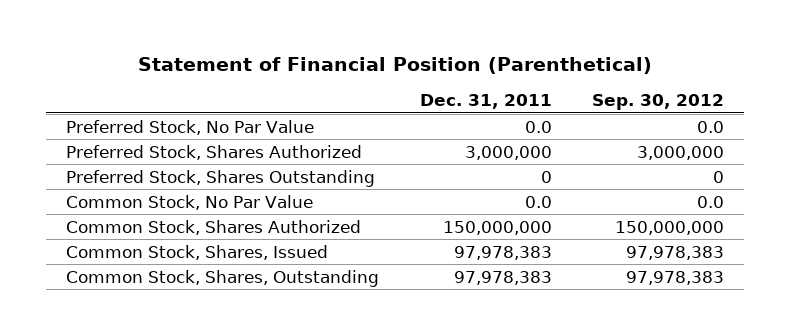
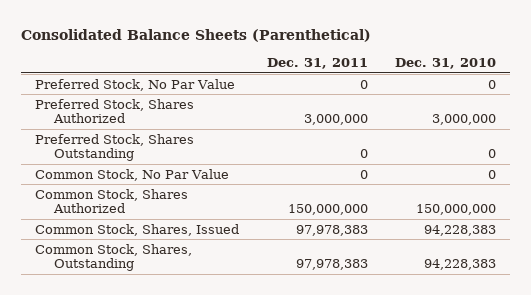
- Statement of Financial Position (Parenthetical)
+ Consolidated Balance Sheets (Parenthetical)
- | Dec. 31, 2011 | Sep. 30, 2012
+ | Dec. 31, 2011 | Dec. 31, 2010
- Preferred Stock, No Par Value | 0.0 | 0.0
+ Preferred Stock, No Par Value | 0 | 0
- Common Stock, No Par Value | 0.0 | 0.0
+ Common Stock, No Par Value | 0 | 0

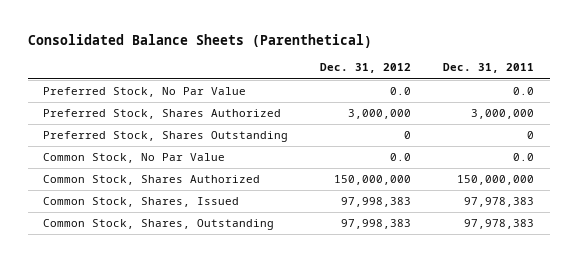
- | Dec. 31, 2011 | Dec. 31, 2010
+ | Dec. 31, 2012 | Dec. 31, 2011
- Preferred Stock, No Par Value | 0 | 0
+ Preferred Stock, No Par Value | 0.0 | 0.0
- Common Stock, No Par Value | 0 | 0
+ Common Stock, No Par Value | 0.0 | 0.0

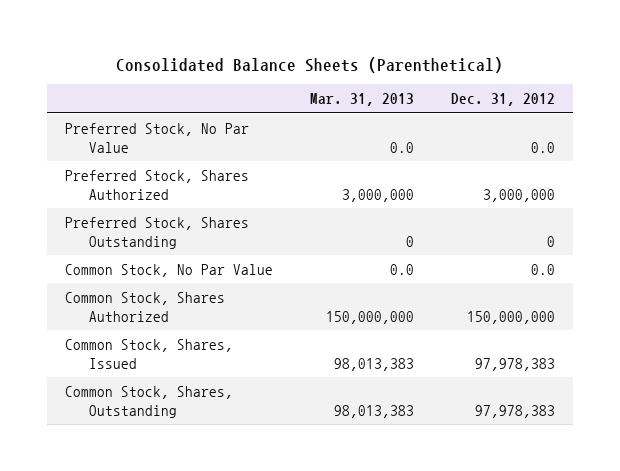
- | Dec. 31, 2012 | Dec. 31, 2011
+ | Mar. 31, 2013 | Dec. 31, 2012
- Common Stock, Shares, Issued | 97,998,383 | 97,978,383
- Common Stock, Shares, Outstanding | 97,998,383 | 97,978,383
+ Common Stock, Shares, Issued | 98,013,383 | 97,978,383
+ Common Stock, Shares, Outstanding | 98,013,383 | 97,978,383

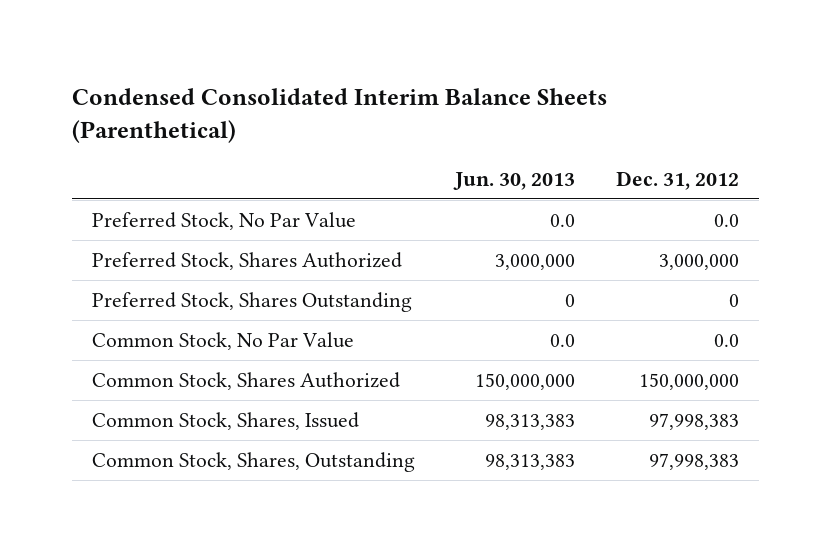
- Consolidated Balance Sheets (Parenthetical)
+ Condensed Consolidated Interim Balance Sheets (Parenthetical)
- | Mar. 31, 2013 | Dec. 31, 2012
+ | Jun. 30, 2013 | Dec. 31, 2012
- Common Stock, Shares, Issued | 98,013,383 | 97,978,383
- Common Stock, Shares, Outstanding | 98,013,383 | 97,978,383
+ Common Stock, Shares, Issued | 98,313,383 | 97,998,383
+ Common Stock, Shares, Outstanding | 98,313,383 | 97,998,383

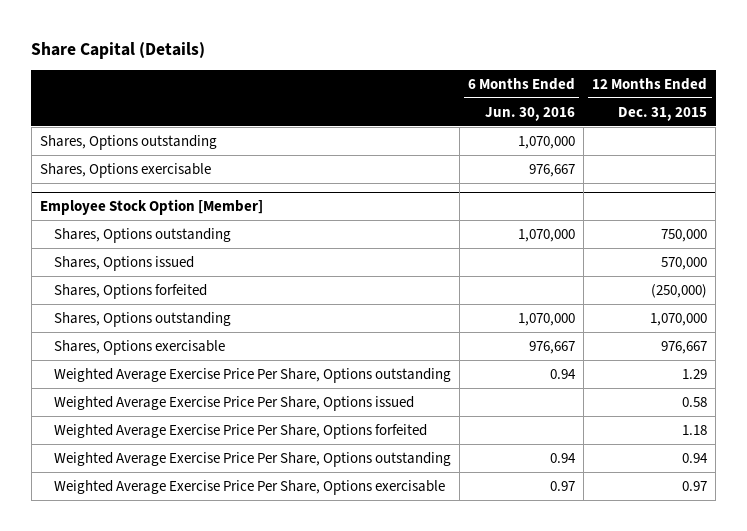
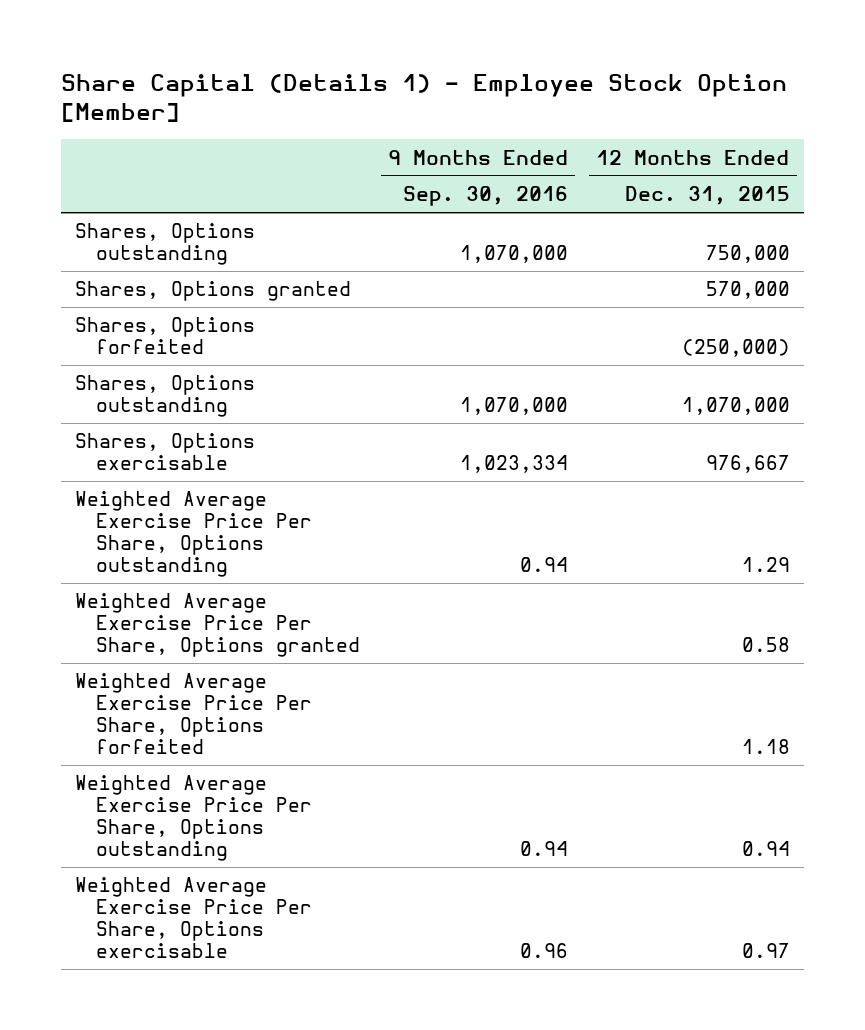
- Share Capital (Details)
+ Share Capital (Details 1) - Employee Stock Option [Member]
- | 6 Months Ended Jun. 30, 2016 | 12 Months Ended Dec. 31, 2015
+ | 9 Months Ended Sep. 30, 2016 | 12 Months Ended Dec. 31, 2015
- Shares, Options outstanding | 1,070,000 |
- Shares, Options exercisable | 976,667 |
- Employee Stock Option [Member]
- Shares, Options issued | | 570,000
+ Shares, Options granted | | 570,000
- Weighted Average Exercise Price Per Share, Options issued | | 0.58
+ Weighted Average Exercise Price Per Share, Options granted | | 0.58

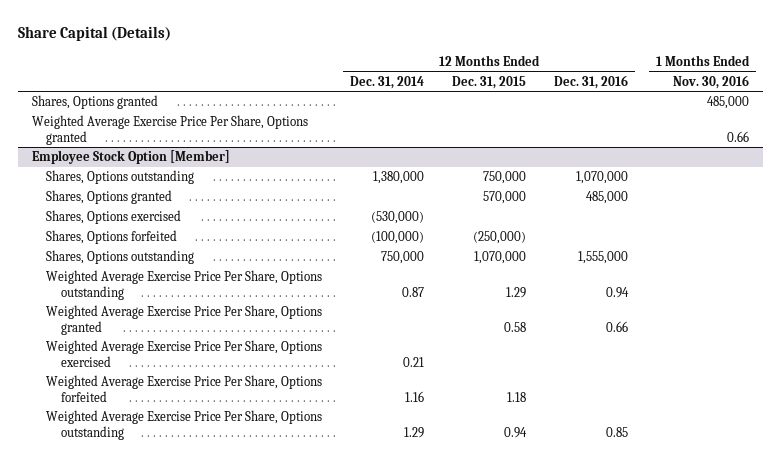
- Share Capital (Details 1) - Employee Stock Option [Member]
+ Share Capital (Details)
- | 9 Months Ended Sep. 30, 2016 | 12 Months Ended Dec. 31, 2015
+ | 12 Months Ended Dec. 31, 2014 | 12 Months Ended Dec. 31, 2015 | 12 Months Ended Dec. 31, 2016 | 1 Months Ended Nov. 30, 2016
+ Shares, Options granted | | | | 485,000
+ Weighted Average Exercise Price Per Share, Options granted | | | | 0.66
+ Employee Stock Option [Member]
+ Shares, Options exercised | (530,000) | | |
- Shares, Options exercisable | 1,023,334 | 976,667
+ Weighted Average Exercise Price Per Share, Options exercised | 0.21 | | |
- Weighted Average Exercise Price Per Share, Options exercisable | 0.96 | 0.97

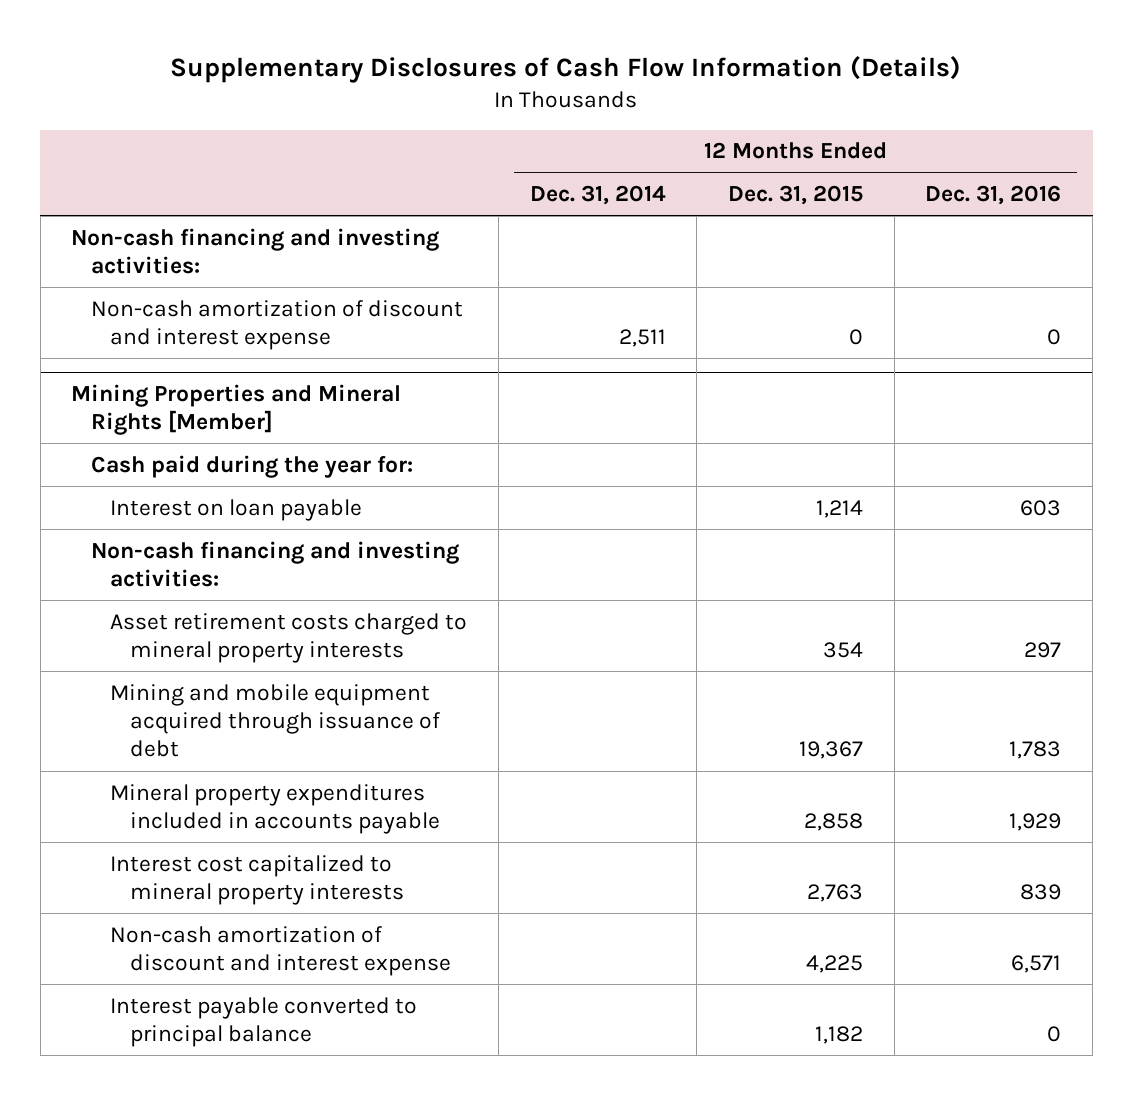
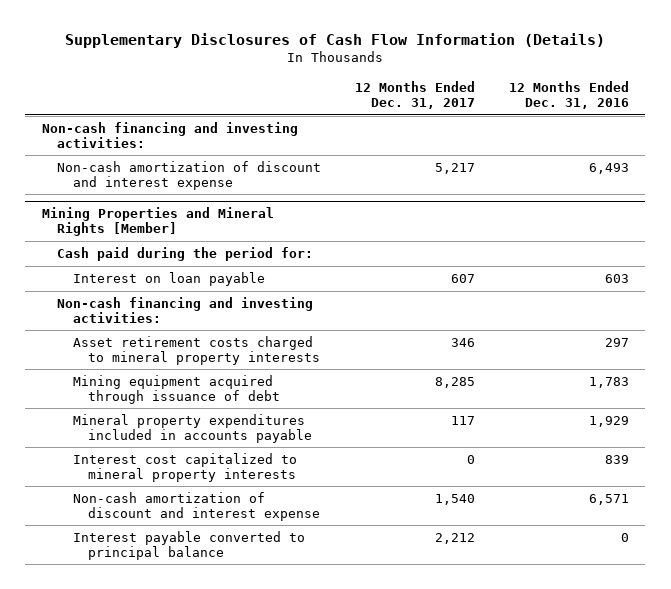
- | 12 Months Ended Dec. 31, 2014 | 12 Months Ended Dec. 31, 2015 | 12 Months Ended Dec. 31, 2016
+ | 12 Months Ended Dec. 31, 2017 | 12 Months Ended Dec. 31, 2016
- Non-cash amortization of discount and interest expense | 2,511 | 0 | 0
+ Non-cash amortization of discount and interest expense | 5,217 | 6,493
@ Mining Properties and Mineral Rights [Member]
- Cash paid during the year for:
+ Cash paid during the period for:
- Mining and mobile equipment acquired through issuance of debt | | 19,367 | 1,783
+ Mining equipment acquired through issuance of debt | 8,285 | 1,783

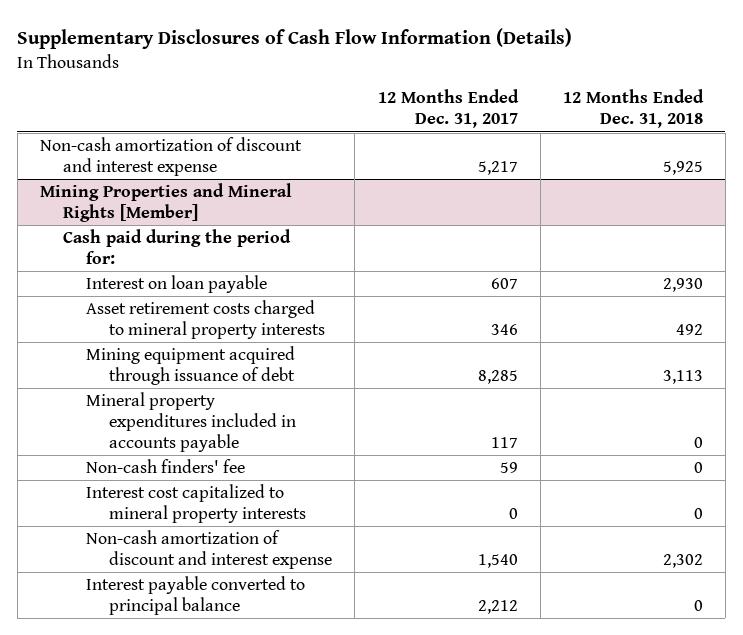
- | 12 Months Ended Dec. 31, 2017 | 12 Months Ended Dec. 31, 2016
+ | 12 Months Ended Dec. 31, 2017 | 12 Months Ended Dec. 31, 2018
- Non-cash financing and investing activities:
@ Mining Properties and Mineral Rights [Member]
- Non-cash financing and investing activities:
+ Non-cash finders' fee | 59 | 0

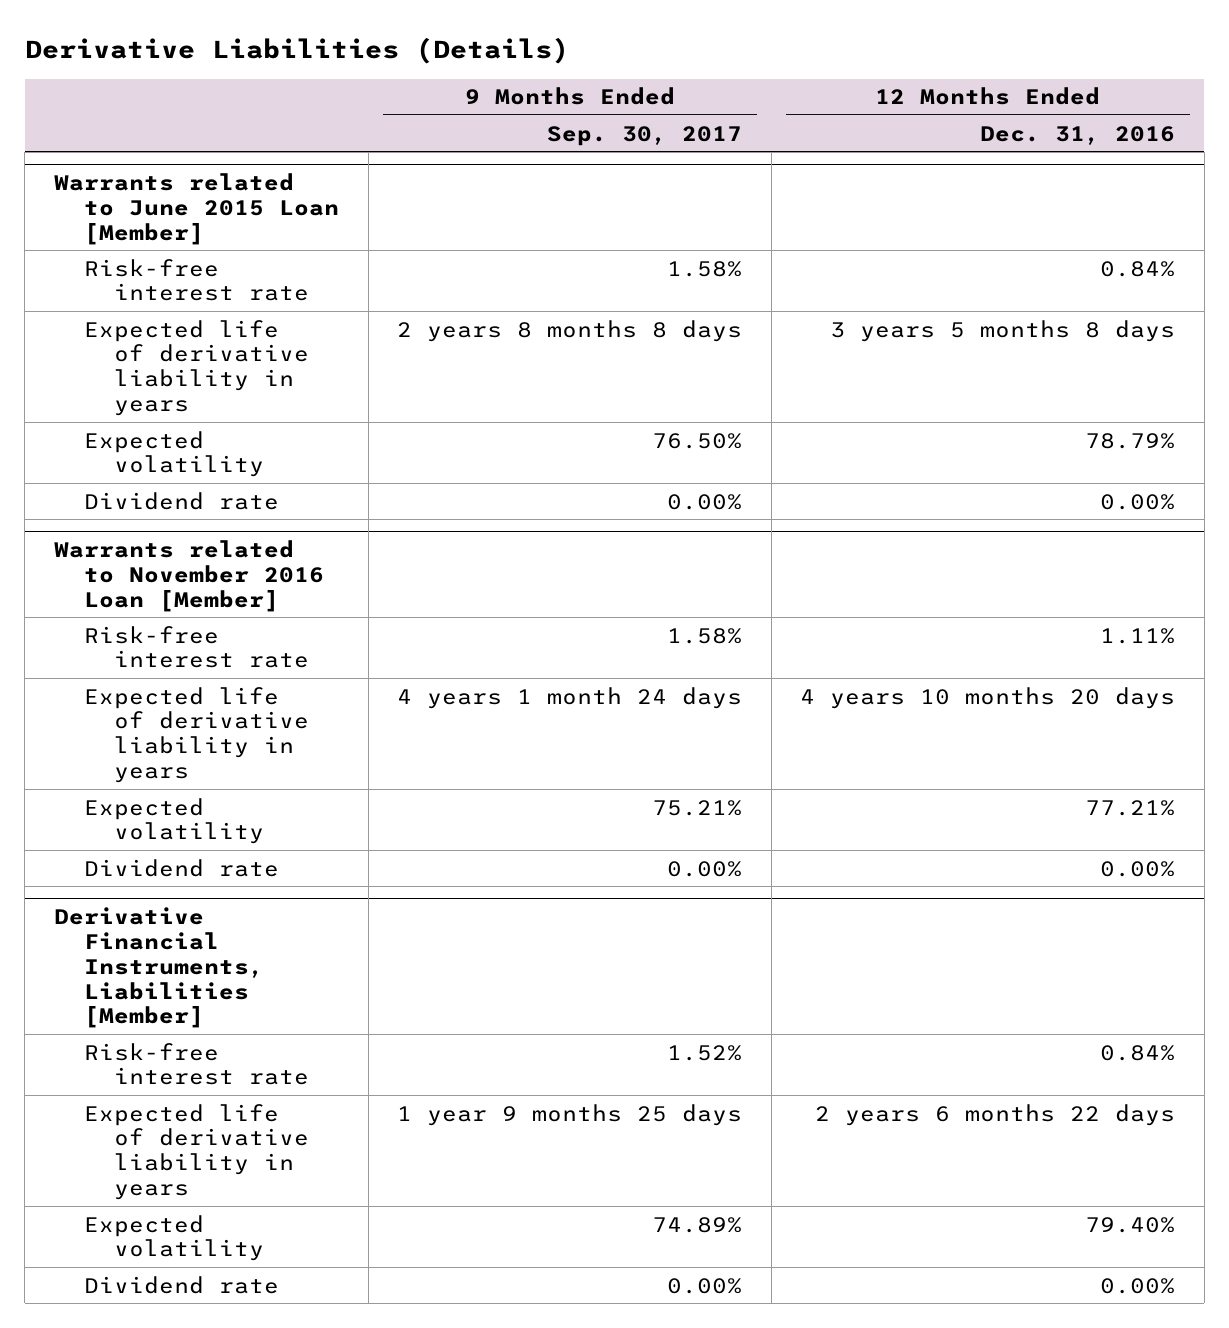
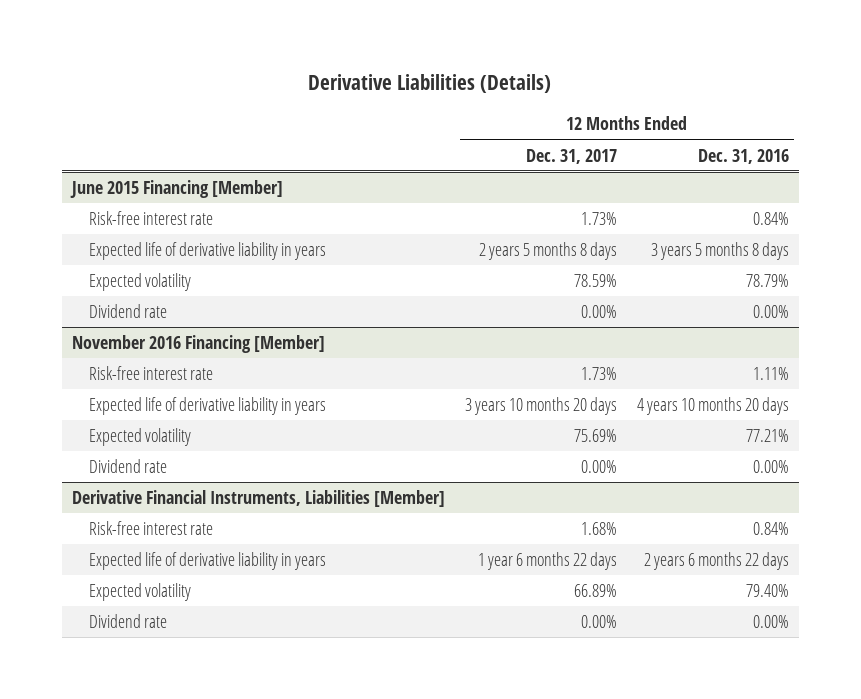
- | 9 Months Ended Sep. 30, 2017 | 12 Months Ended Dec. 31, 2016
+ | 12 Months Ended Dec. 31, 2017 | 12 Months Ended Dec. 31, 2016
- Warrants related to June 2015 Loan [Member]
+ June 2015 Financing [Member]
- Warrants related to November 2016 Loan [Member]
+ November 2016 Financing [Member]

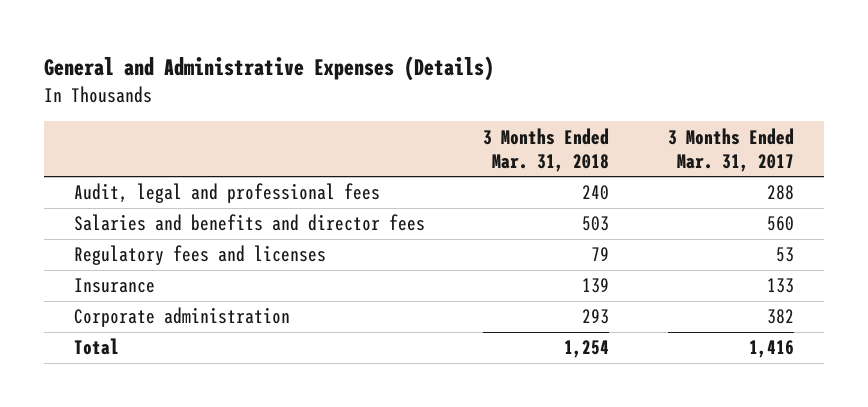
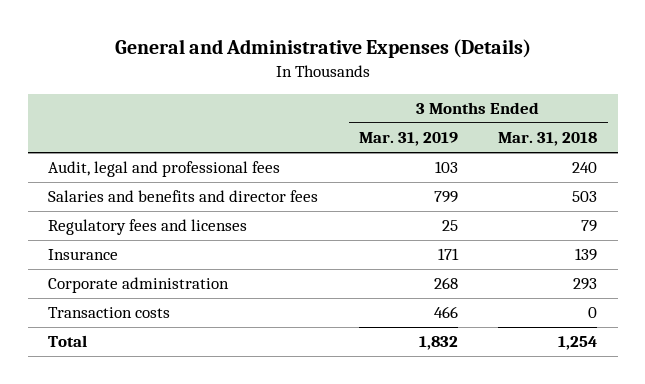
- | 3 Months Ended Mar. 31, 2018 | 3 Months Ended Mar. 31, 2017
+ | 3 Months Ended Mar. 31, 2019 | 3 Months Ended Mar. 31, 2018
+ Transaction costs | 466 | 0

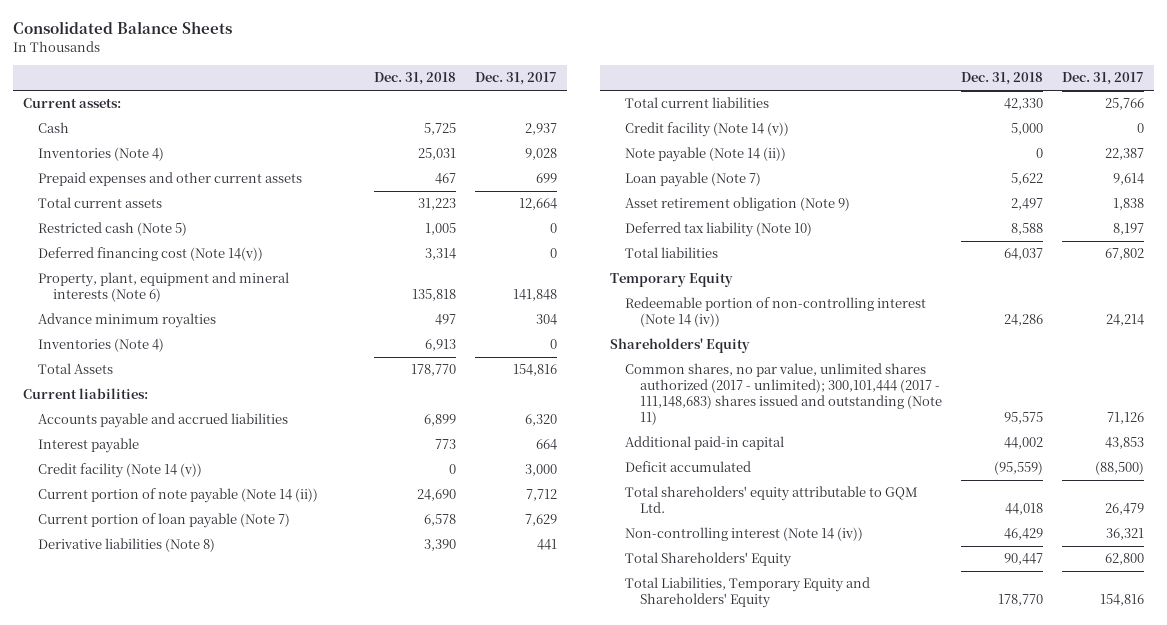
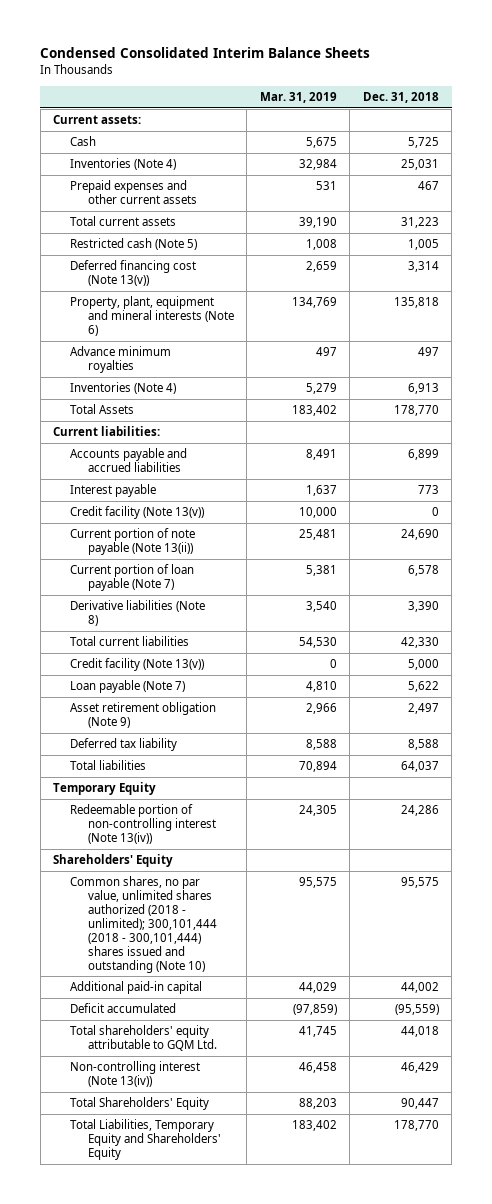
- Consolidated Balance Sheets
+ Condensed Consolidated Interim Balance Sheets
- | Dec. 31, 2018 | Dec. 31, 2017
+ | Mar. 31, 2019 | Dec. 31, 2018
- Deferred financing cost (Note 14(v)) | 3,314 | 0
+ Deferred financing cost (Note 13(v)) | 2,659 | 3,314
- Credit facility (Note 14 (v)) | 0 | 3,000
- Current portion of note payable (Note 14 (ii)) | 24,690 | 7,712
+ Credit facility (Note 13(v)) | 10,000 | 0
+ Current portion of note payable (Note 13(ii)) | 25,481 | 24,690
- Credit facility (Note 14 (v)) | 5,000 | 0
- Note payable (Note 14 (ii)) | 0 | 22,387
+ Credit facility (Note 13(v)) | 0 | 5,000
- Deferred tax liability (Note 10) | 8,588 | 8,197
+ Deferred tax liability | 8,588 | 8,588
- Redeemable portion of non-controlling interest (Note 14 (iv)) | 24,286 | 24,214
+ Redeemable portion of non-controlling interest (Note 13(iv)) | 24,305 | 24,286
- Common shares, no par value, unlimited shares authorized (2017 - unlimited); 300,101,444 (2017 - 111,148,683) shares issued and outstanding (Note 11) | 95,575 | 71,126
+ Common shares, no par value, unlimited shares authorized (2018 - unlimited); 300,101,444 (2018 - 300,101,444) shares issued and outstanding (Note 10) | 95,575 | 95,575
- Non-controlling interest (Note 14 (iv)) | 46,429 | 36,321
+ Non-controlling interest (Note 13(iv)) | 46,458 | 46,429

